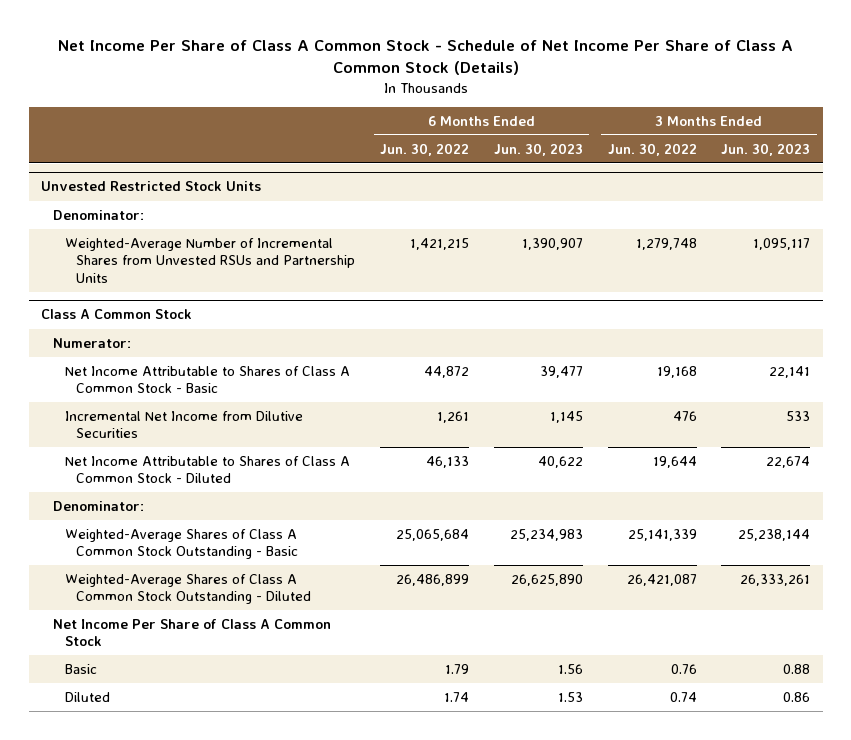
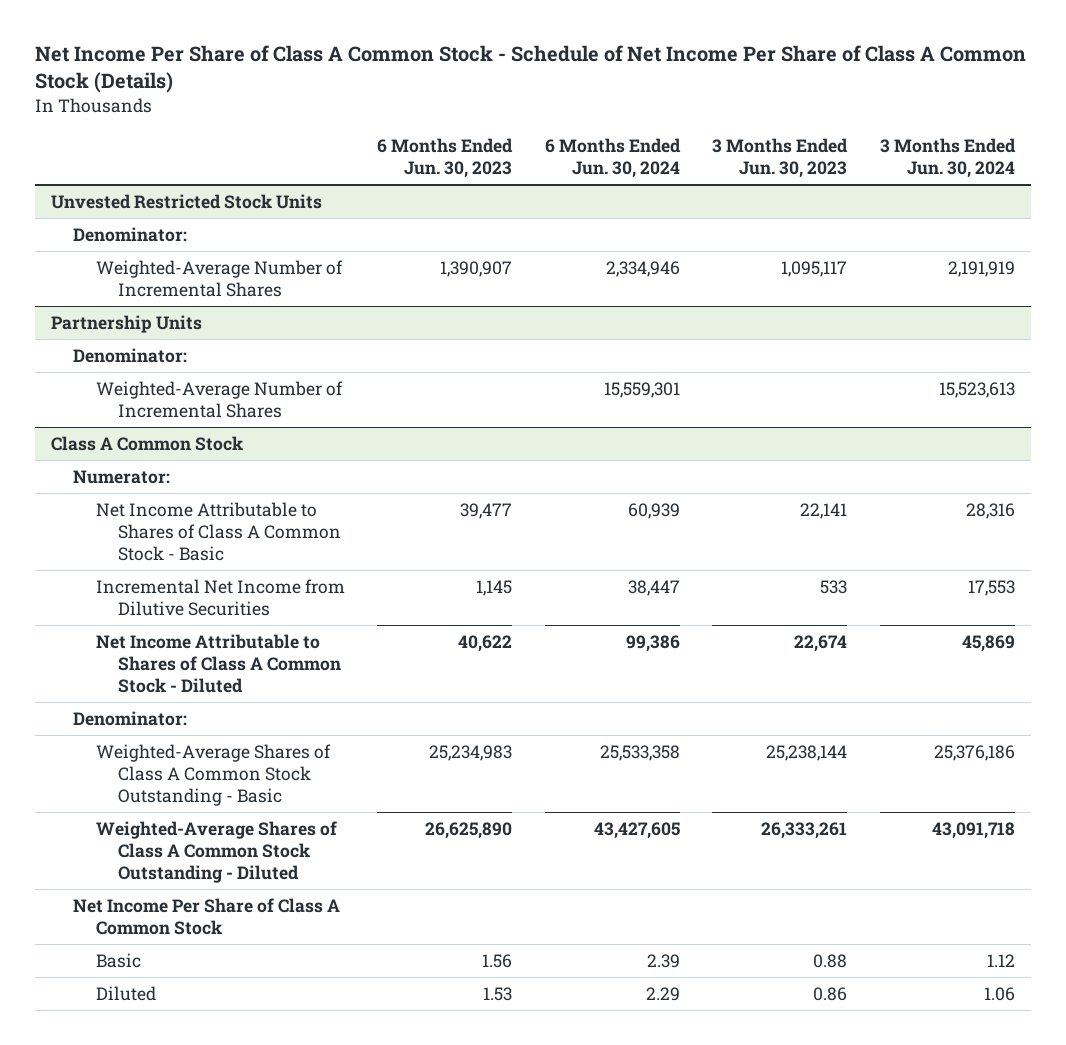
- | 6 Months Ended Jun. 30, 2022 | 6 Months Ended Jun. 30, 2023 | 3 Months Ended Jun. 30, 2022 | 3 Months Ended Jun. 30, 2023
+ | 6 Months Ended Jun. 30, 2023 | 6 Months Ended Jun. 30, 2024 | 3 Months Ended Jun. 30, 2023 | 3 Months Ended Jun. 30, 2024
@ Unvested Restricted Stock Units
- Weighted-Average Number of Incremental Shares from Unvested RSUs and Partnership Units | 1,421,215 | 1,390,907 | 1,279,748 | 1,095,117
+ Weighted-Average Number of Incremental Shares | 1,390,907 | 2,334,946 | 1,095,117 | 2,191,919
+ Partnership Units
+ Denominator:
+ Weighted-Average Number of Incremental Shares | | 15,559,301 | | 15,523,613

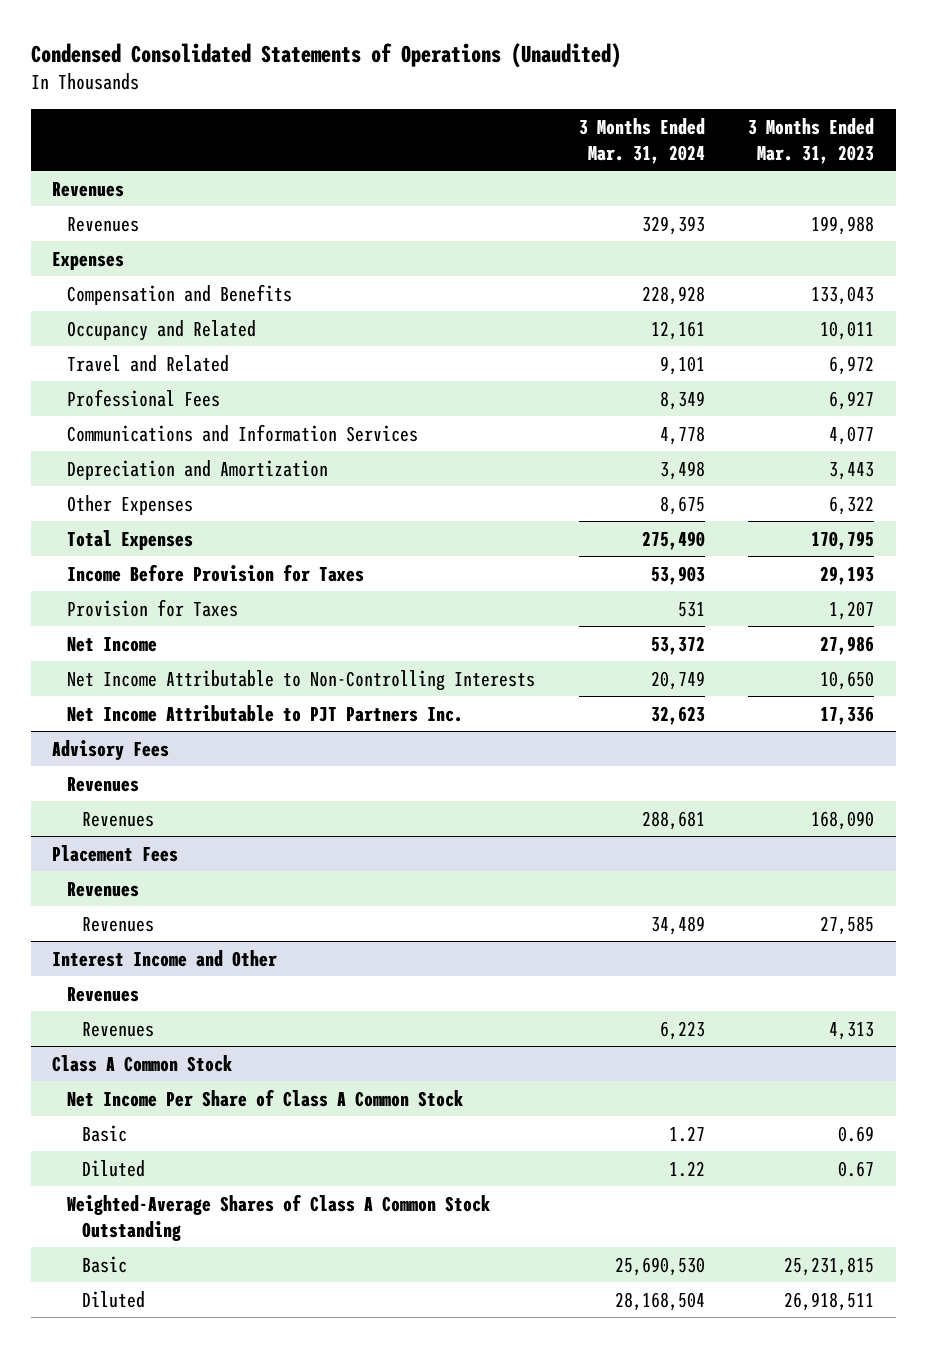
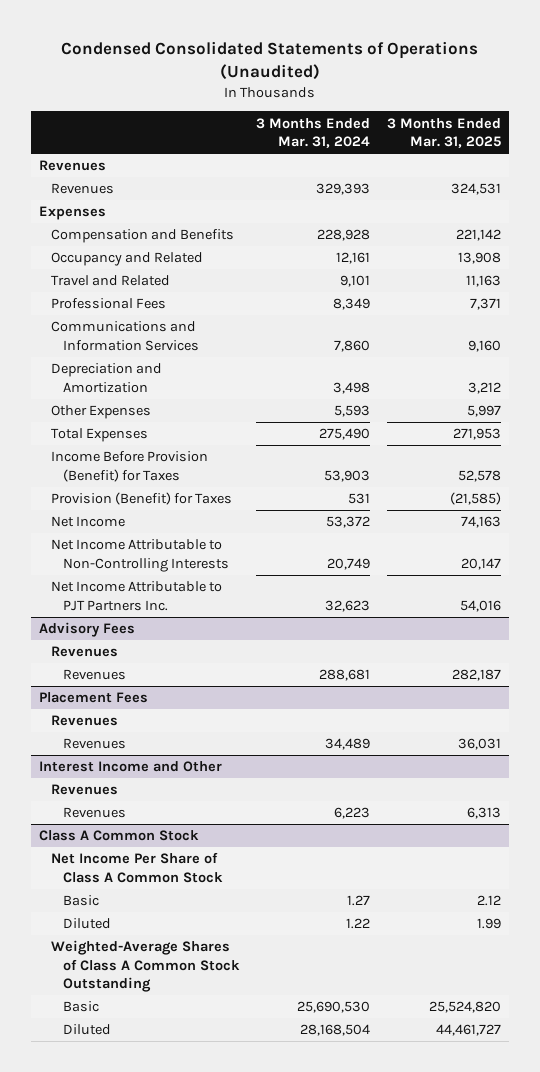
- | 3 Months Ended Mar. 31, 2024 | 3 Months Ended Mar. 31, 2023
+ | 3 Months Ended Mar. 31, 2024 | 3 Months Ended Mar. 31, 2025
- Communications and Information Services | 4,778 | 4,077
+ Communications and Information Services | 7,860 | 9,160
- Other Expenses | 8,675 | 6,322
+ Other Expenses | 5,593 | 5,997
- Income Before Provision for Taxes | 53,903 | 29,193
- Provision for Taxes | 531 | 1,207
+ Income Before Provision (Benefit) for Taxes | 53,903 | 52,578
+ Provision (Benefit) for Taxes | 531 | (21,585)

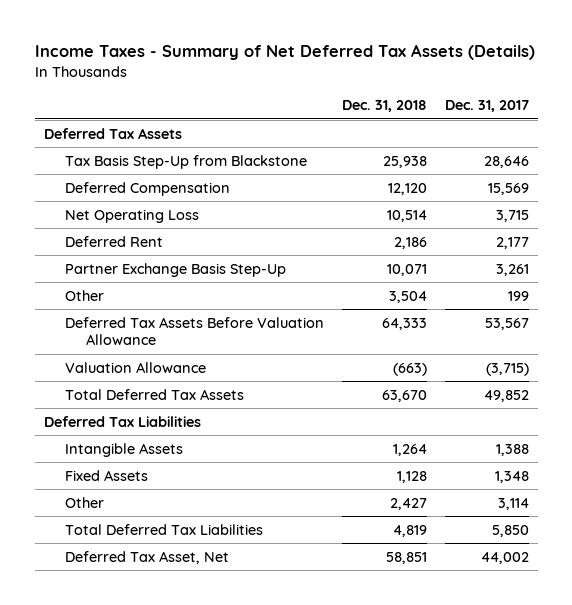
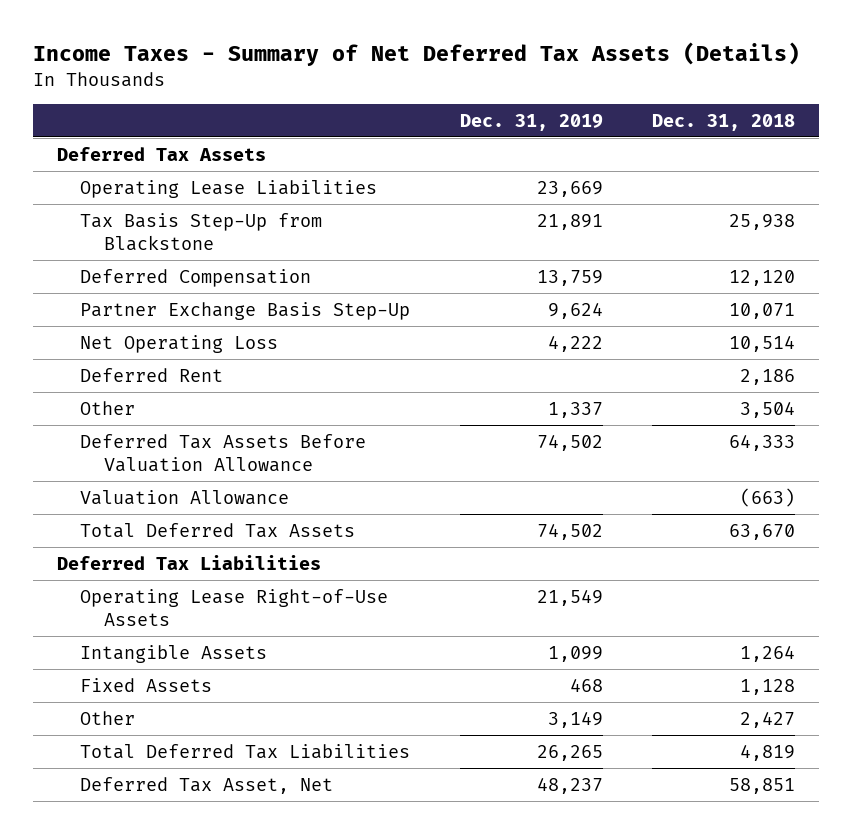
- | Dec. 31, 2018 | Dec. 31, 2017
+ | Dec. 31, 2019 | Dec. 31, 2018
+ Operating Lease Liabilities | 23,669 |
moved up: Partner Exchange Basis Step-Up | 9,624 | 10,071
+ Operating Lease Right-of-Use Assets | 21,549 |

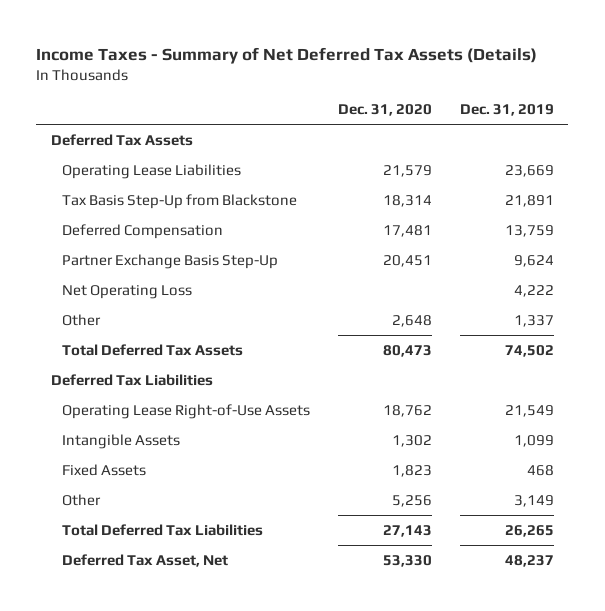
- | Dec. 31, 2019 | Dec. 31, 2018
+ | Dec. 31, 2020 | Dec. 31, 2019
- Deferred Rent | | 2,186
- Deferred Tax Assets Before Valuation Allowance | 74,502 | 64,333
- Valuation Allowance | | (663)

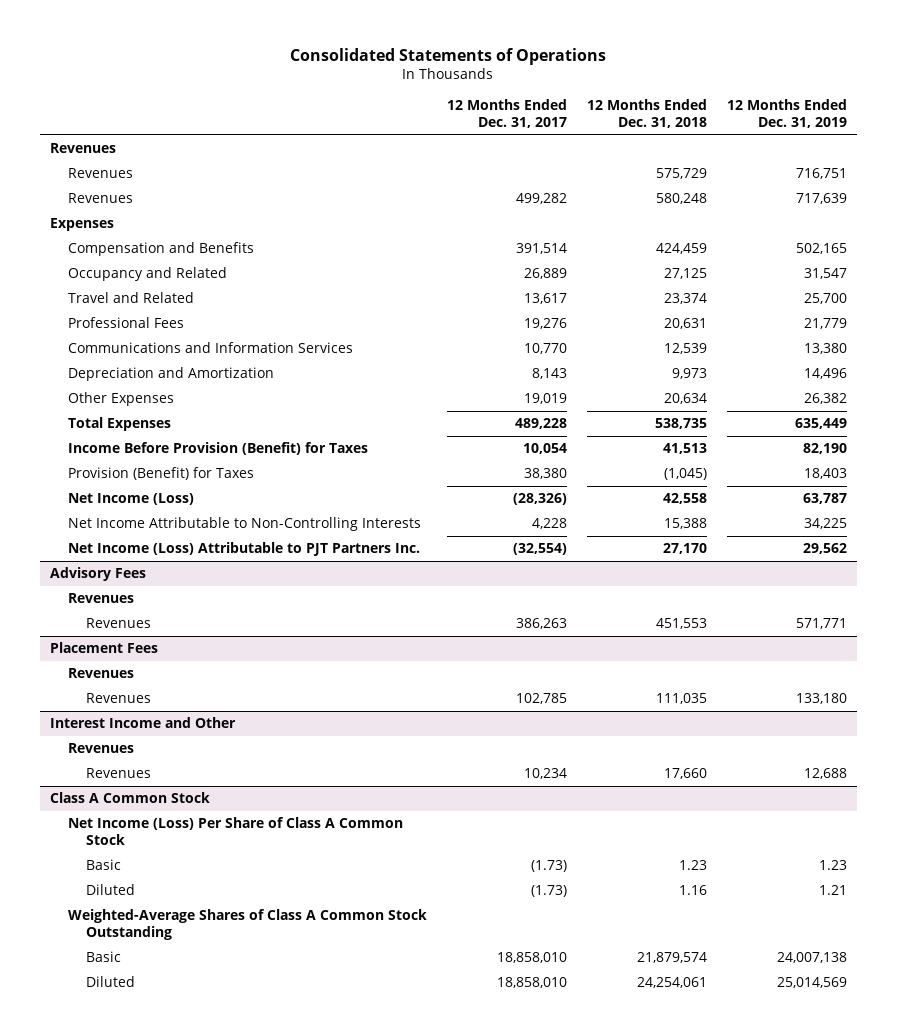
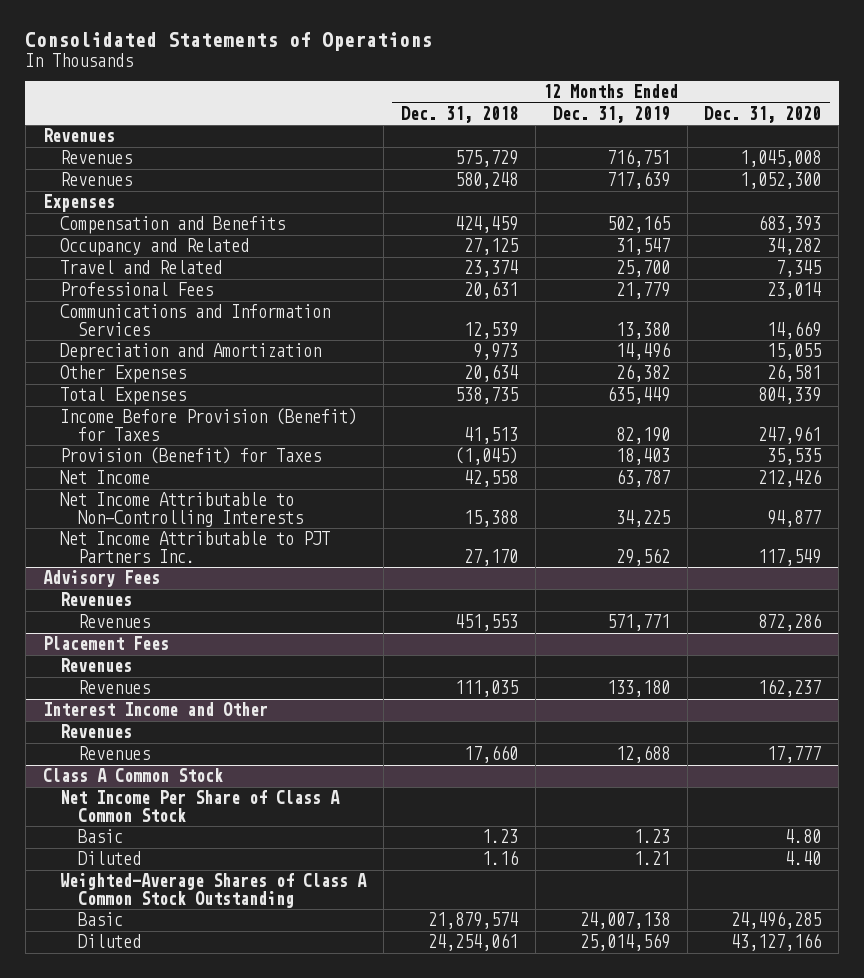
- | 12 Months Ended Dec. 31, 2017 | 12 Months Ended Dec. 31, 2018 | 12 Months Ended Dec. 31, 2019
+ | 12 Months Ended Dec. 31, 2018 | 12 Months Ended Dec. 31, 2019 | 12 Months Ended Dec. 31, 2020
- Net Income (Loss) | (28,326) | 42,558 | 63,787
+ Net Income | 42,558 | 63,787 | 212,426
- Net Income (Loss) Attributable to PJT Partners Inc. | (32,554) | 27,170 | 29,562
+ Net Income Attributable to PJT Partners Inc. | 27,170 | 29,562 | 117,549
@ Class A Common Stock
- Net Income (Loss) Per Share of Class A Common Stock
+ Net Income Per Share of Class A Common Stock

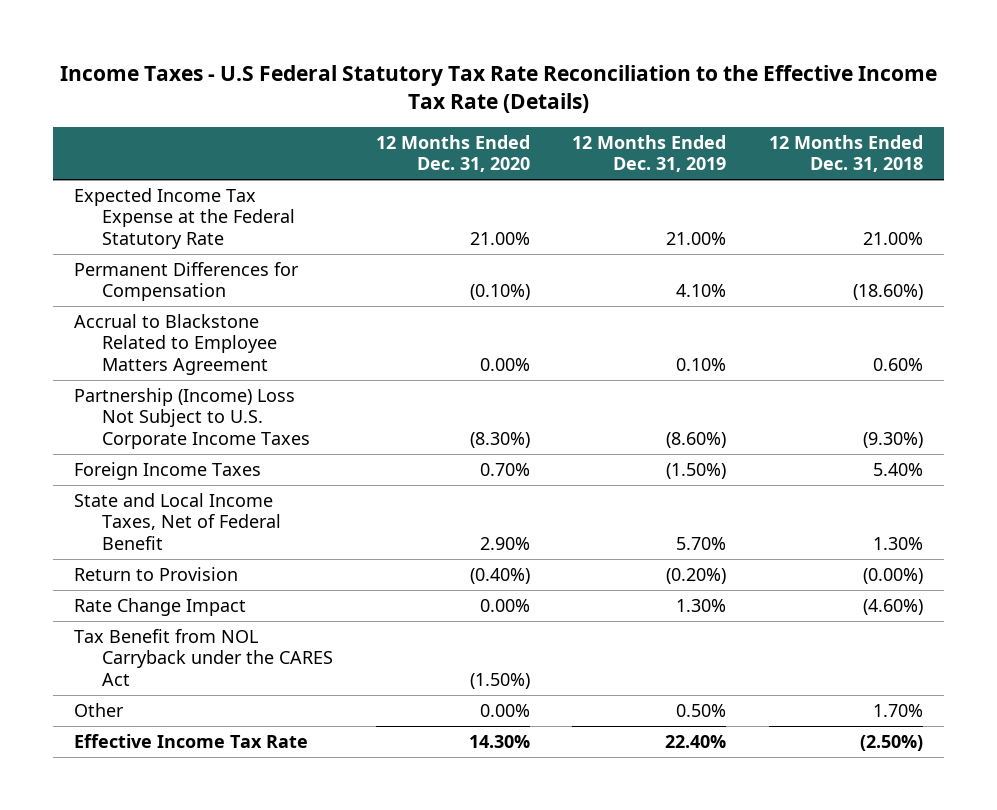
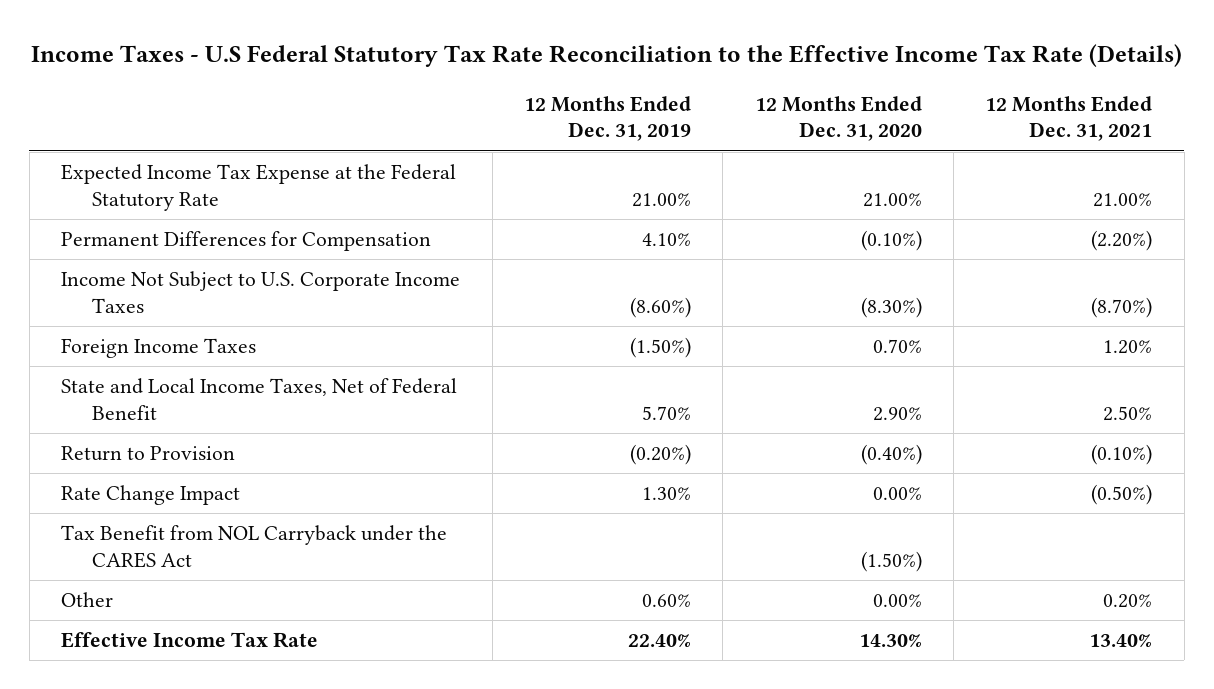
- | 12 Months Ended Dec. 31, 2020 | 12 Months Ended Dec. 31, 2019 | 12 Months Ended Dec. 31, 2018
+ | 12 Months Ended Dec. 31, 2019 | 12 Months Ended Dec. 31, 2020 | 12 Months Ended Dec. 31, 2021
- Accrual to Blackstone Related to Employee Matters Agreement | 0.00% | 0.10% | 0.60%
- Partnership (Income) Loss Not Subject to U.S. Corporate Income Taxes | (8.30%) | (8.60%) | (9.30%)
+ Income Not Subject to U.S. Corporate Income Taxes | (8.60%) | (8.30%) | (8.70%)
- Other | 0.00% | 0.50% | 1.70%
+ Other | 0.60% | 0.00% | 0.20%

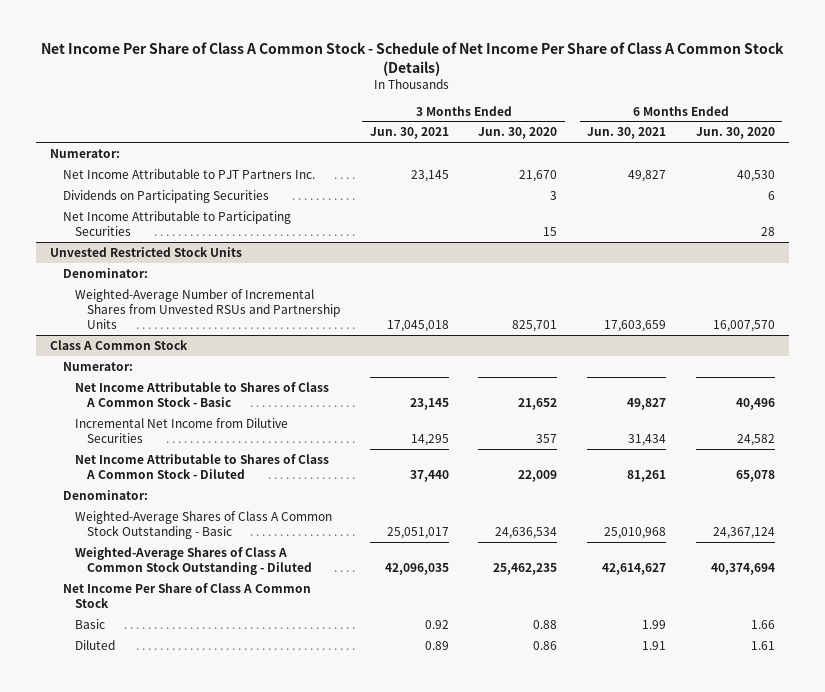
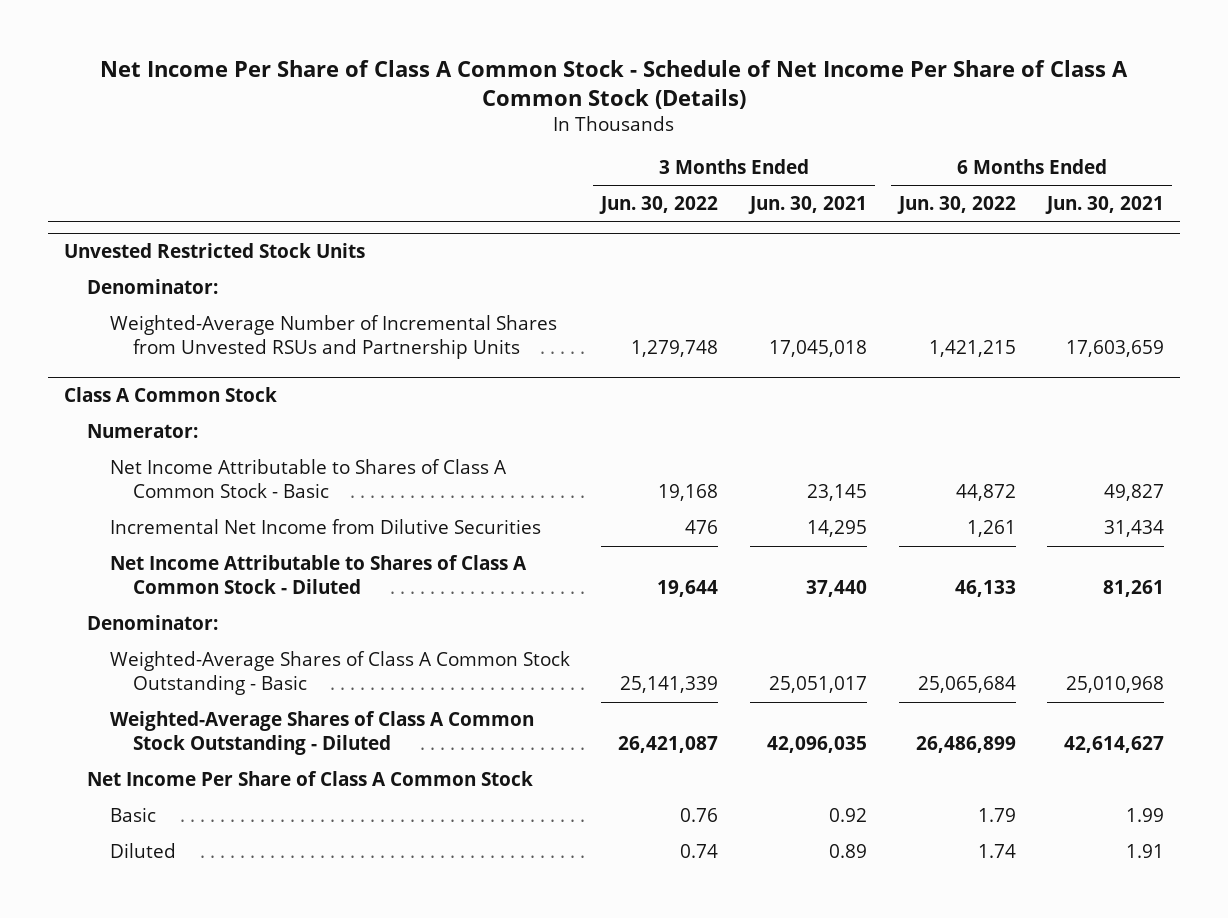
- | 3 Months Ended Jun. 30, 2021 | 3 Months Ended Jun. 30, 2020 | 6 Months Ended Jun. 30, 2021 | 6 Months Ended Jun. 30, 2020
+ | 3 Months Ended Jun. 30, 2022 | 3 Months Ended Jun. 30, 2021 | 6 Months Ended Jun. 30, 2022 | 6 Months Ended Jun. 30, 2021
- Numerator:
- Net Income Attributable to PJT Partners Inc. | 23,145 | 21,670 | 49,827 | 40,530
- Dividends on Participating Securities | | 3 | | 6
- Net Income Attributable to Participating Securities | | 15 | | 28

